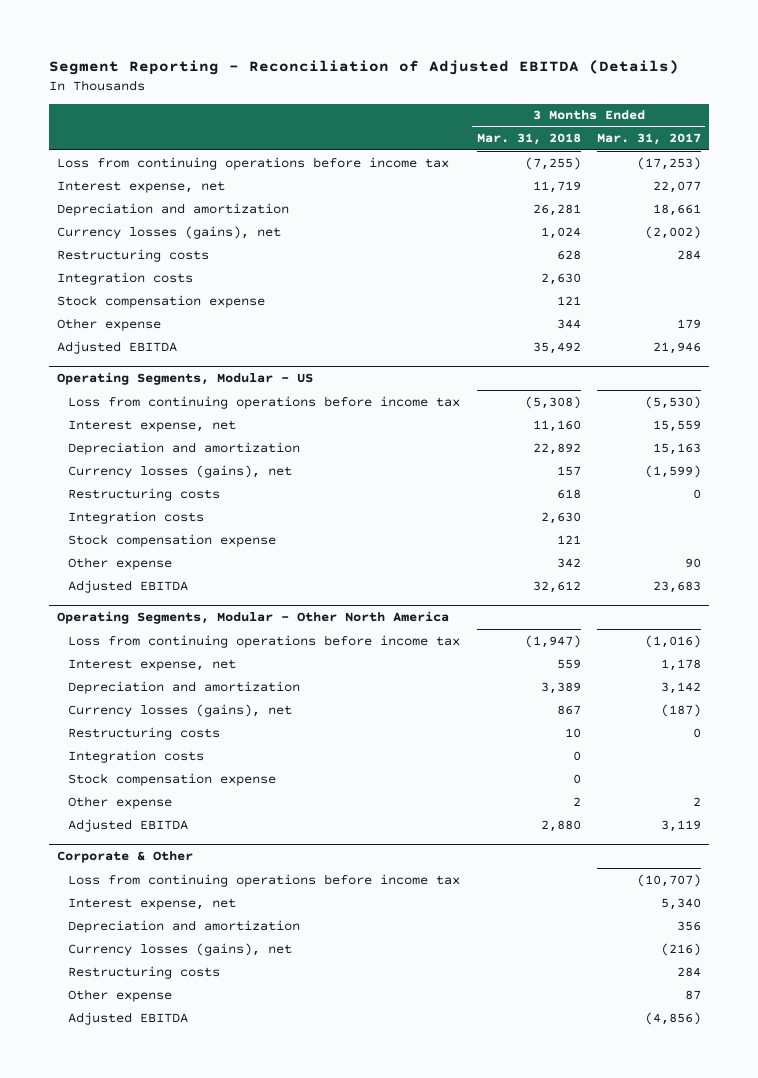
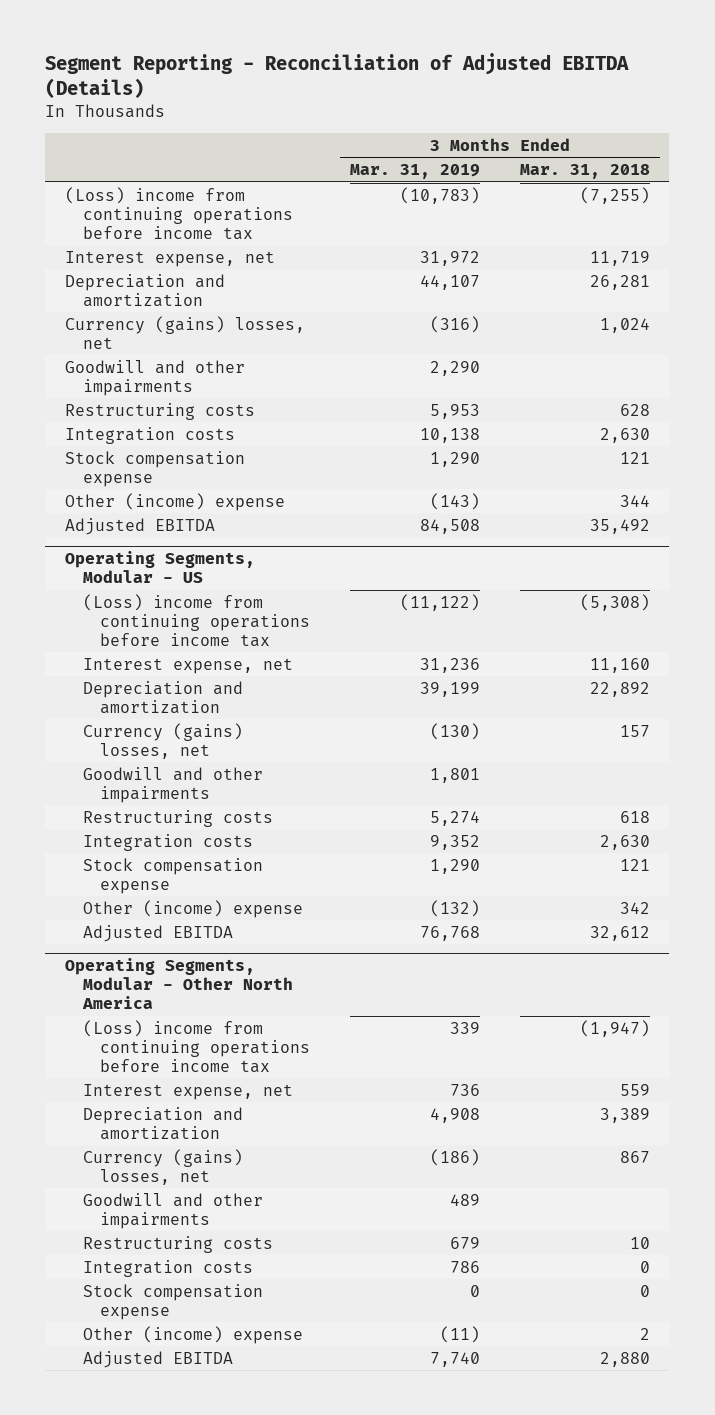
- | 3 Months Ended Mar. 31, 2018 | 3 Months Ended Mar. 31, 2017
+ | 3 Months Ended Mar. 31, 2019 | 3 Months Ended Mar. 31, 2018
- Loss from continuing operations before income tax | (7,255) | (17,253)
+ (Loss) income from continuing operations before income tax | (10,783) | (7,255)
- Currency losses (gains), net | 1,024 | (2,002)
+ Currency (gains) losses, net | (316) | 1,024
+ Goodwill and other impairments | 2,290 |
- Other expense | 344 | 179
+ Other (income) expense | (143) | 344
@ Operating Segments, Modular - US
- Loss from continuing operations before income tax | (5,308) | (5,530)
+ (Loss) income from continuing operations before income tax | (11,122) | (5,308)
- Currency losses (gains), net | 157 | (1,599)
+ Currency (gains) losses, net | (130) | 157
+ Goodwill and other impairments | 1,801 |
- Other expense | 342 | 90
+ Other (income) expense | (132) | 342
@ Operating Segments, Modular - Other North America
- Loss from continuing operations before income tax | (1,947) | (1,016)
+ (Loss) income from continuing operations before income tax | 339 | (1,947)
- Currency losses (gains), net | 867 | (187)
+ Currency (gains) losses, net | (186) | 867
+ Goodwill and other impairments | 489 |
- Other expense | 2 | 2
+ Other (income) expense | (11) | 2
- Corporate & Other
- Loss from continuing operations before income tax | | (10,707)
- Interest expense, net | | 5,340
- Depreciation and amortization | | 356
- Currency losses (gains), net | | (216)
- Restructuring costs | | 284
- Other expense | | 87
- Adjusted EBITDA | | (4,856)

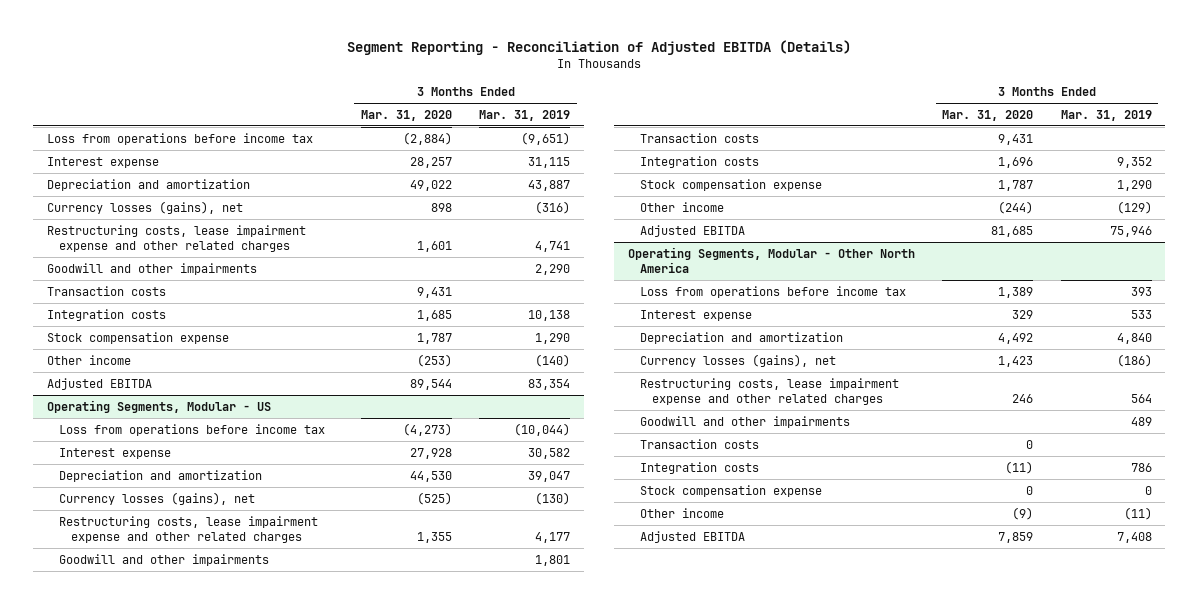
- | 3 Months Ended Mar. 31, 2019 | 3 Months Ended Mar. 31, 2018
+ | 3 Months Ended Mar. 31, 2020 | 3 Months Ended Mar. 31, 2019
- (Loss) income from continuing operations before income tax | (10,783) | (7,255)
- Interest expense, net | 31,972 | 11,719
- Depreciation and amortization | 44,107 | 26,281
- Currency (gains) losses, net | (316) | 1,024
+ Loss from operations before income tax | (2,884) | (9,651)
+ Interest expense | 28,257 | 31,115
+ Depreciation and amortization | 49,022 | 43,887
+ Currency losses (gains), net | 898 | (316)
+ Restructuring costs, lease impairment expense and other related charges | 1,601 | 4,741
- Restructuring costs | 5,953 | 628
+ Transaction costs | 9,431 |
- Other (income) expense | (143) | 344
- Adjusted EBITDA | 84,508 | 35,492
+ Other income | (253) | (140)
+ Adjusted EBITDA | 89,544 | 83,354
@ Operating Segments, Modular - US
- (Loss) income from continuing operations before income tax | (11,122) | (5,308)
- Interest expense, net | 31,236 | 11,160
- Depreciation and amortization | 39,199 | 22,892
- Currency (gains) losses, net | (130) | 157
+ Loss from operations before income tax | (4,273) | (10,044)
+ Interest expense | 27,928 | 30,582
+ Depreciation and amortization | 44,530 | 39,047
+ Currency losses (gains), net | (525) | (130)
+ Restructuring costs, lease impairment expense and other related charges | 1,355 | 4,177
- Restructuring costs | 5,274 | 618
+ Transaction costs | 9,431 |
- Other (income) expense | (132) | 342
- Adjusted EBITDA | 76,768 | 32,612
+ Other income | (244) | (129)
+ Adjusted EBITDA | 81,685 | 75,946
@ Operating Segments, Modular - Other North America
- (Loss) income from continuing operations before income tax | 339 | (1,947)
- Interest expense, net | 736 | 559
- Depreciation and amortization | 4,908 | 3,389
- Currency (gains) losses, net | (186) | 867
+ Loss from operations before income tax | 1,389 | 393
+ Interest expense | 329 | 533
+ Depreciation and amortization | 4,492 | 4,840
+ Currency losses (gains), net | 1,423 | (186)
+ Restructuring costs, lease impairment expense and other related charges | 246 | 564
- Restructuring costs | 679 | 10
+ Transaction costs | 0 |
- Other (income) expense | (11) | 2
- Adjusted EBITDA | 7,740 | 2,880
+ Other income | (9) | (11)
+ Adjusted EBITDA | 7,859 | 7,408

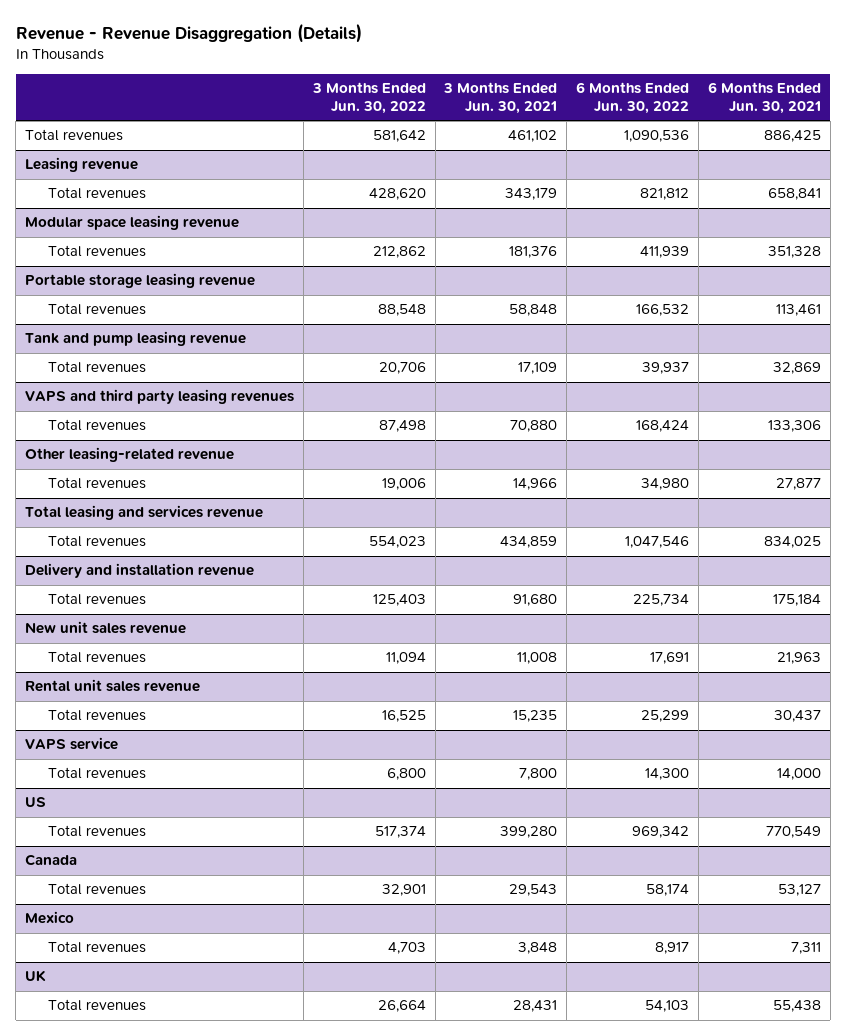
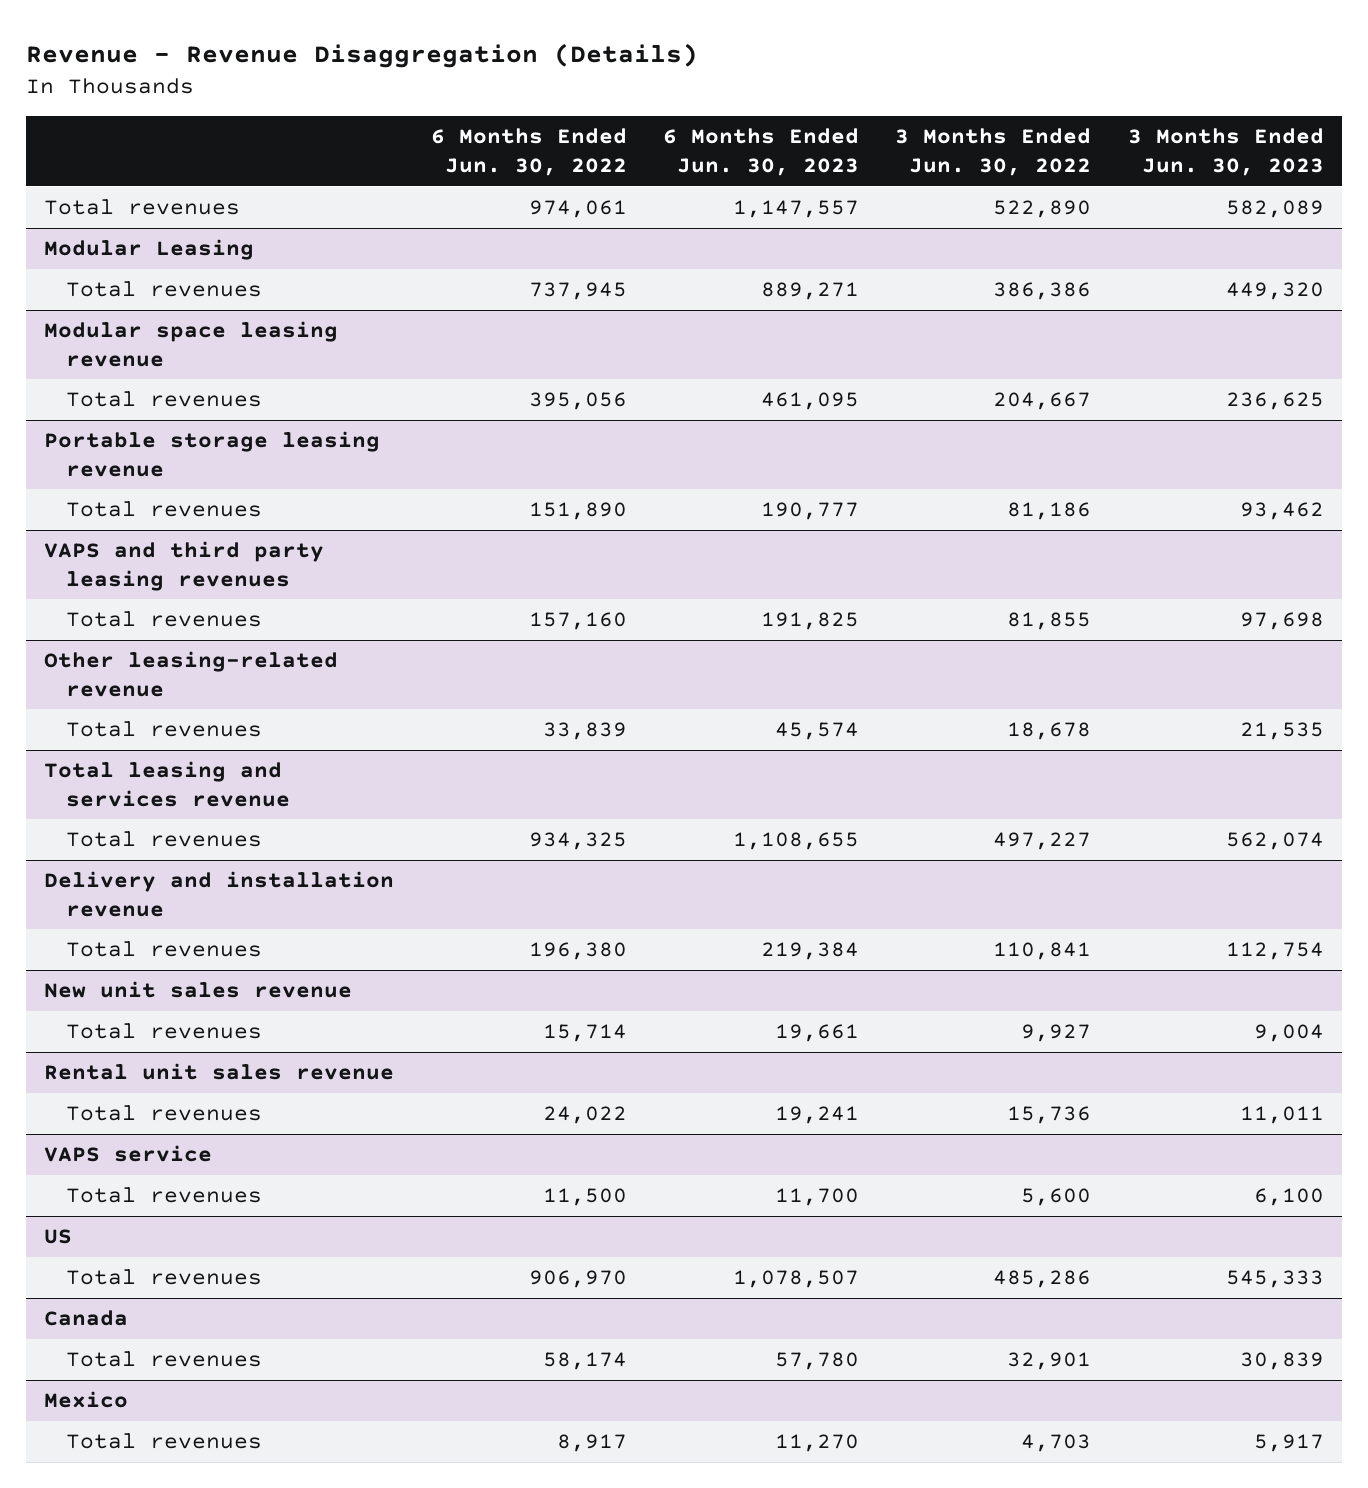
- | 3 Months Ended Jun. 30, 2022 | 3 Months Ended Jun. 30, 2021 | 6 Months Ended Jun. 30, 2022 | 6 Months Ended Jun. 30, 2021
+ | 6 Months Ended Jun. 30, 2022 | 6 Months Ended Jun. 30, 2023 | 3 Months Ended Jun. 30, 2022 | 3 Months Ended Jun. 30, 2023
- Total revenues | 581,642 | 461,102 | 1,090,536 | 886,425
- Leasing revenue
- Total revenues | 428,620 | 343,179 | 821,812 | 658,841
+ Total revenues | 974,061 | 1,147,557 | 522,890 | 582,089
+ Modular Leasing
+ Total revenues | 737,945 | 889,271 | 386,386 | 449,320
@ Modular space leasing revenue
- Total revenues | 212,862 | 181,376 | 411,939 | 351,328
+ Total revenues | 395,056 | 461,095 | 204,667 | 236,625
@ Portable storage leasing revenue
- Total revenues | 88,548 | 58,848 | 166,532 | 113,461
- Tank and pump leasing revenue
- Total revenues | 20,706 | 17,109 | 39,937 | 32,869
@ Portable storage leasing revenue
+ Total revenues | 151,890 | 190,777 | 81,186 | 93,462
@ VAPS and third party leasing revenues
- Total revenues | 87,498 | 70,880 | 168,424 | 133,306
+ Total revenues | 157,160 | 191,825 | 81,855 | 97,698
@ Other leasing-related revenue
- Total revenues | 19,006 | 14,966 | 34,980 | 27,877
+ Total revenues | 33,839 | 45,574 | 18,678 | 21,535
@ Total leasing and services revenue
- Total revenues | 554,023 | 434,859 | 1,047,546 | 834,025
+ Total revenues | 934,325 | 1,108,655 | 497,227 | 562,074
@ Delivery and installation revenue
- Total revenues | 125,403 | 91,680 | 225,734 | 175,184
+ Total revenues | 196,380 | 219,384 | 110,841 | 112,754
@ New unit sales revenue
- Total revenues | 11,094 | 11,008 | 17,691 | 21,963
+ Total revenues | 15,714 | 19,661 | 9,927 | 9,004
@ Rental unit sales revenue
- Total revenues | 16,525 | 15,235 | 25,299 | 30,437
+ Total revenues | 24,022 | 19,241 | 15,736 | 11,011
@ VAPS service
- Total revenues | 6,800 | 7,800 | 14,300 | 14,000
+ Total revenues | 11,500 | 11,700 | 5,600 | 6,100
@ US
- Total revenues | 517,374 | 399,280 | 969,342 | 770,549
+ Total revenues | 906,970 | 1,078,507 | 485,286 | 545,333
- UK
- Total revenues | 26,664 | 28,431 | 54,103 | 55,438

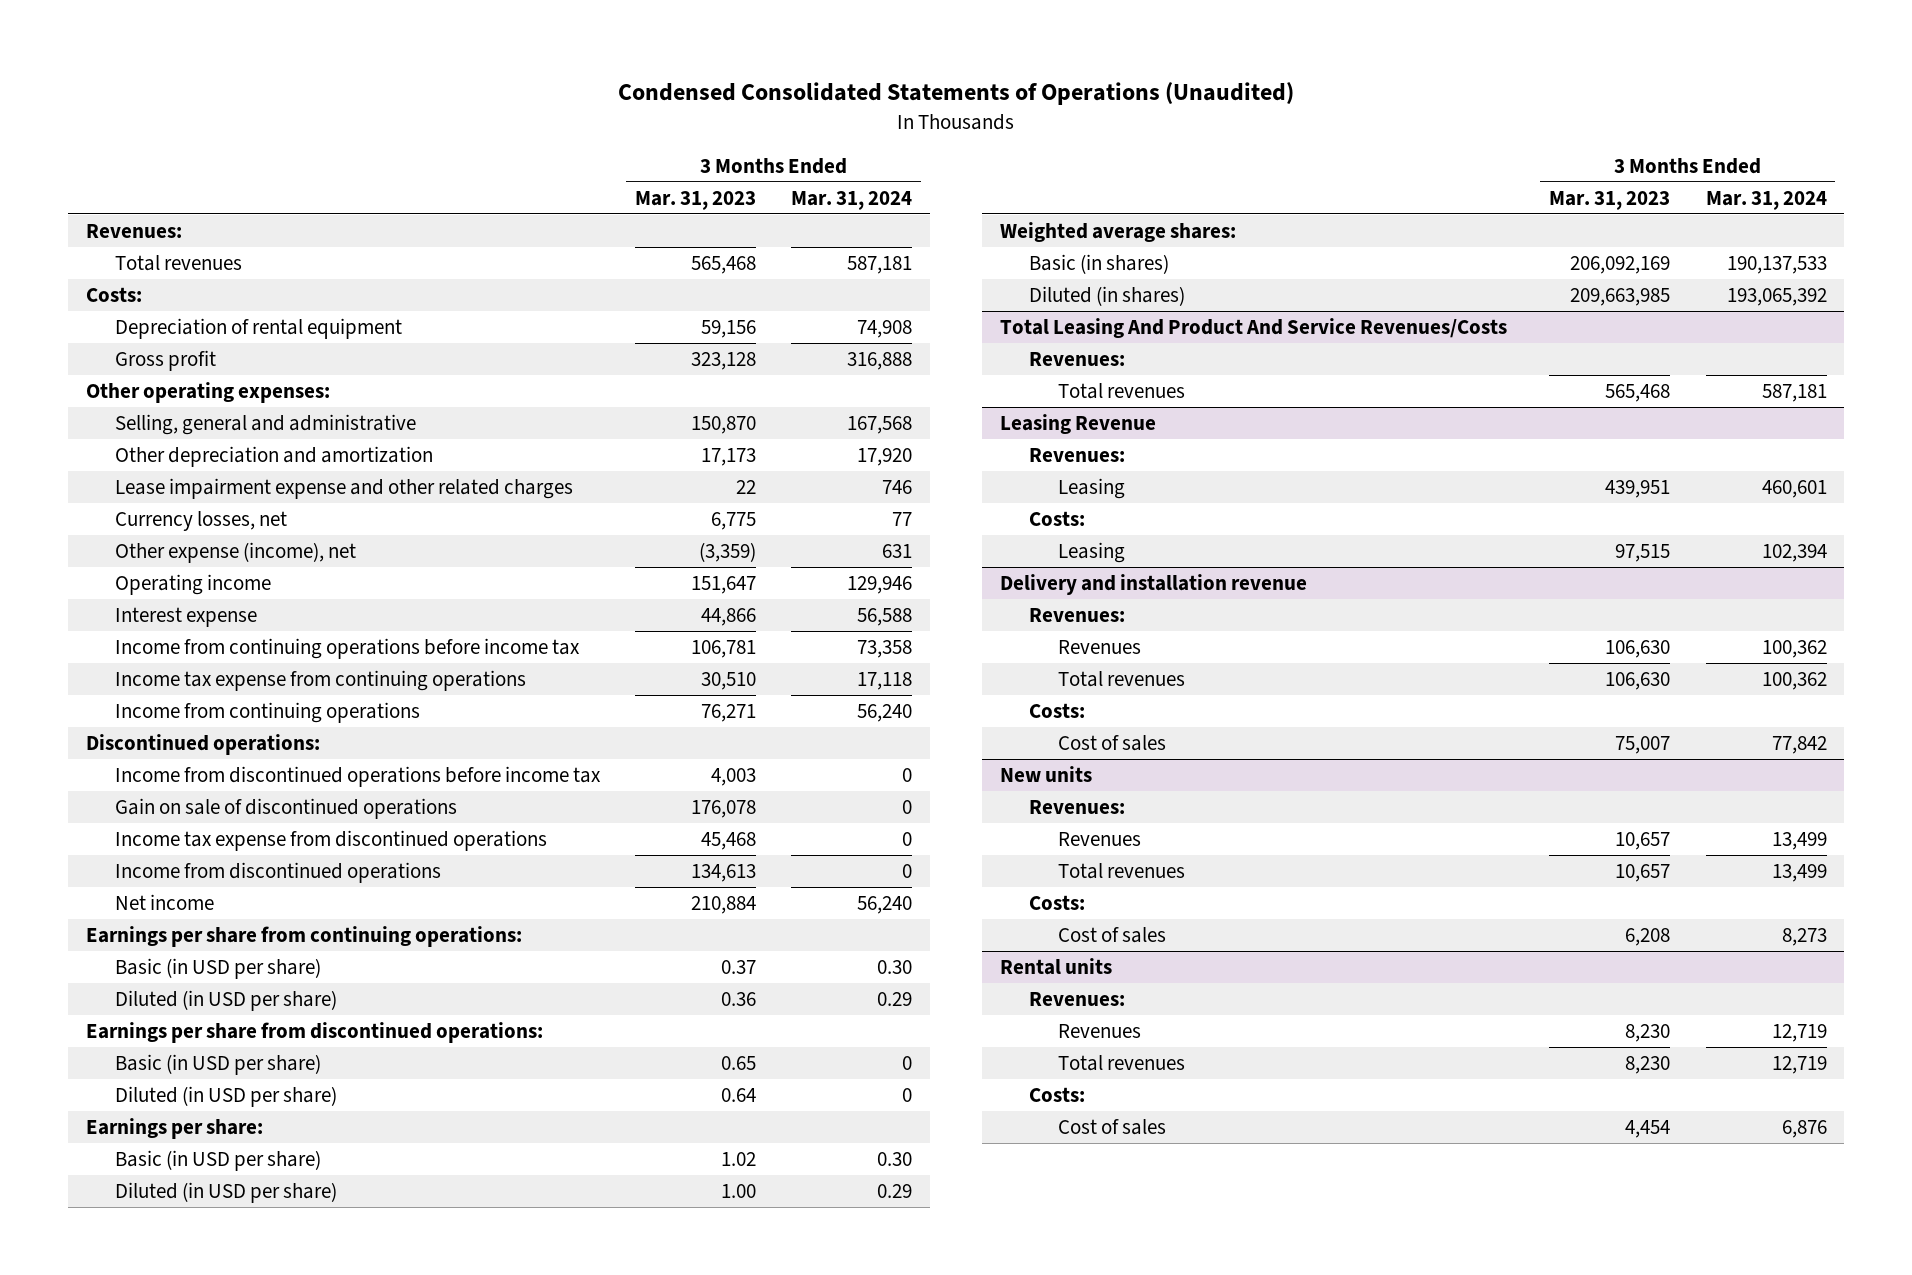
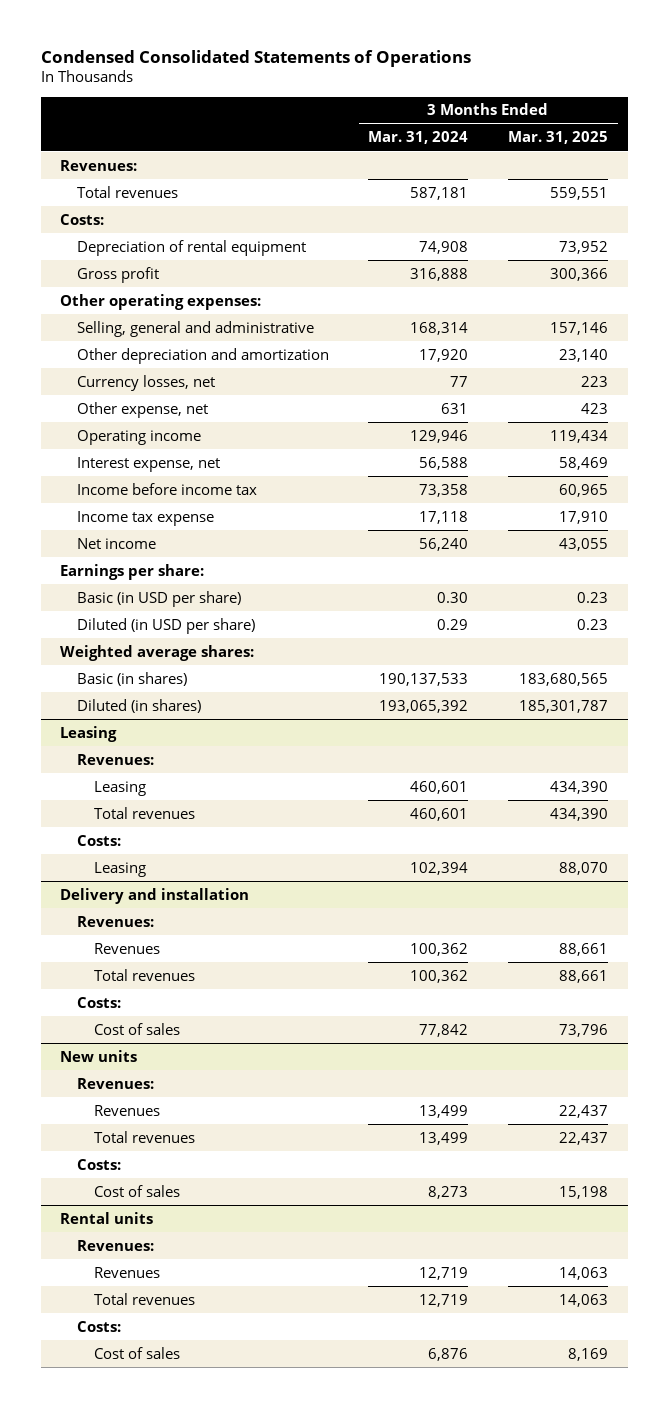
- Condensed Consolidated Statements of Operations (Unaudited)
+ Condensed Consolidated Statements of Operations
- | 3 Months Ended Mar. 31, 2023 | 3 Months Ended Mar. 31, 2024
+ | 3 Months Ended Mar. 31, 2024 | 3 Months Ended Mar. 31, 2025
- Selling, general and administrative | 150,870 | 167,568
+ Selling, general and administrative | 168,314 | 157,146
- Lease impairment expense and other related charges | 22 | 746
- Other expense (income), net | (3,359) | 631
+ Other expense, net | 631 | 423
- Interest expense | 44,866 | 56,588
- Income from continuing operations before income tax | 106,781 | 73,358
- Income tax expense from continuing operations | 30,510 | 17,118
- Income from continuing operations | 76,271 | 56,240
- Discontinued operations:
- Income from discontinued operations before income tax | 4,003 | 0
- Gain on sale of discontinued operations | 176,078 | 0
- Income tax expense from discontinued operations | 45,468 | 0
- Income from discontinued operations | 134,613 | 0
+ Interest expense, net | 56,588 | 58,469
+ Income before income tax | 73,358 | 60,965
+ Income tax expense | 17,118 | 17,910
- Earnings per share from continuing operations:
- Basic (in USD per share) | 0.37 | 0.30
- Diluted (in USD per share) | 0.36 | 0.29
- Earnings per share from discontinued operations:
- Basic (in USD per share) | 0.65 | 0
- Diluted (in USD per share) | 0.64 | 0
- Total Leasing And Product And Service Revenues/Costs
- Revenues:
- Total revenues | 565,468 | 587,181
- Leasing Revenue
+ Leasing
+ Total revenues | 460,601 | 434,390
- Delivery and installation revenue
+ Delivery and installation

